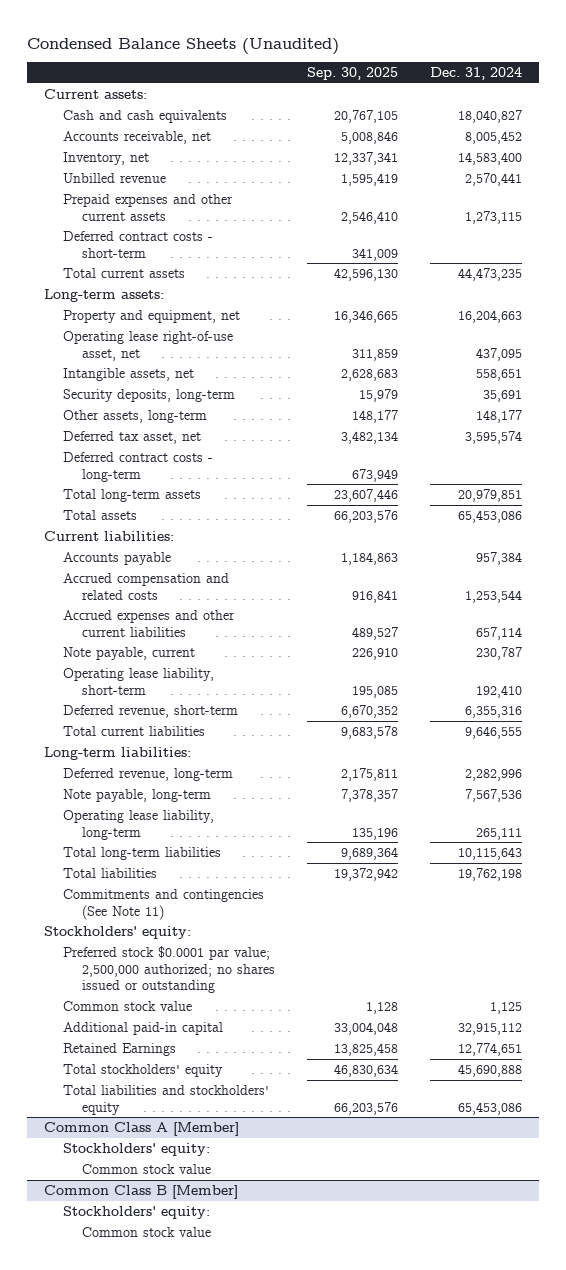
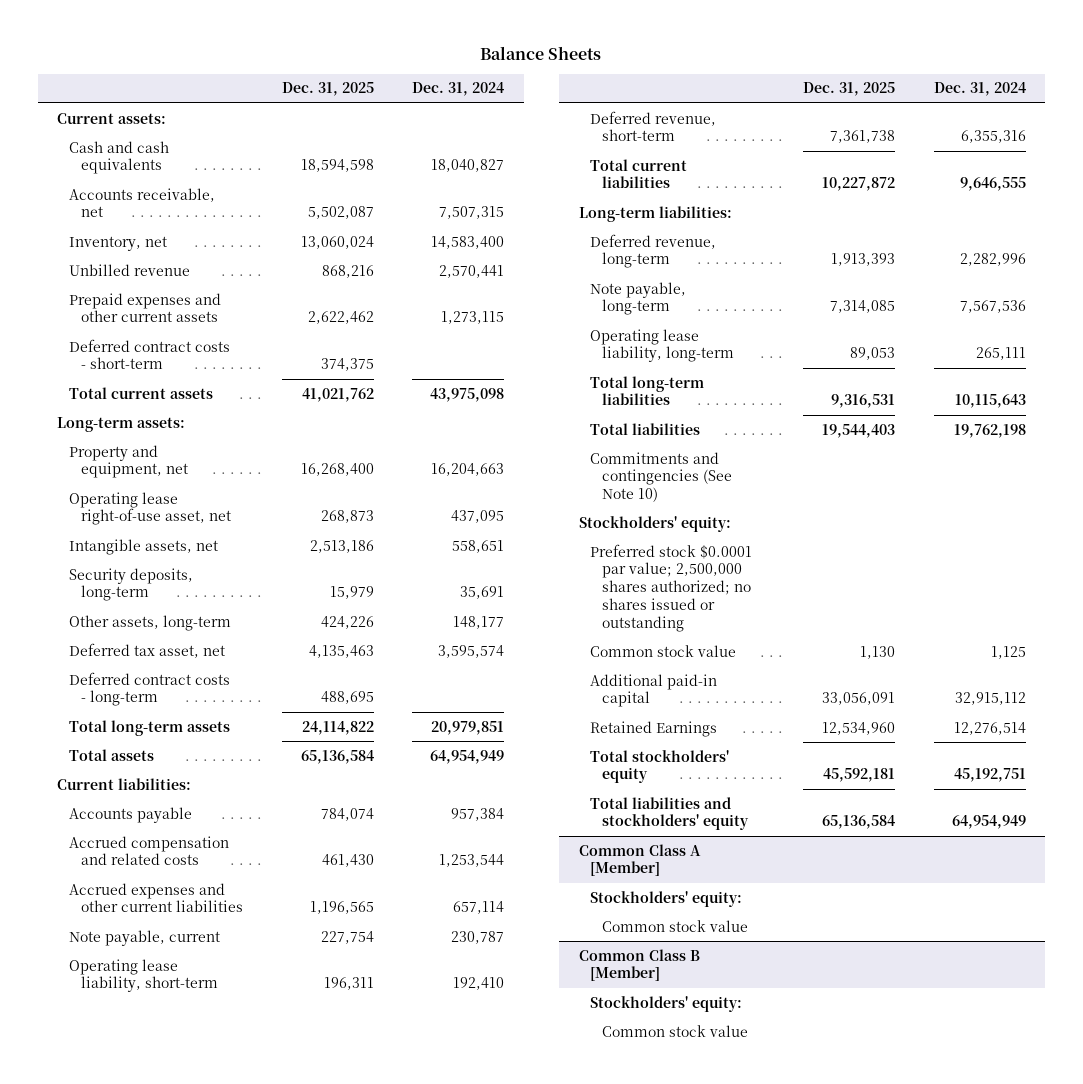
- Condensed Balance Sheets (Unaudited)
+ Balance Sheets
- | Sep. 30, 2025 | Dec. 31, 2024
+ | Dec. 31, 2025 | Dec. 31, 2024
- Accounts receivable, net | 5,008,846 | 8,005,452
+ Accounts receivable, net | 5,502,087 | 7,507,315
- Total current assets | 42,596,130 | 44,473,235
+ Total current assets | 41,021,762 | 43,975,098
- Total assets | 66,203,576 | 65,453,086
+ Total assets | 65,136,584 | 64,954,949
- Commitments and contingencies (See Note 11)
+ Commitments and contingencies (See Note 10)
- Preferred stock $0.0001 par value; 2,500,000 authorized; no shares issued or outstanding
+ Preferred stock $0.0001 par value; 2,500,000 shares authorized; no shares issued or outstanding
- Retained Earnings | 13,825,458 | 12,774,651
- Total stockholders' equity | 46,830,634 | 45,690,888
- Total liabilities and stockholders' equity | 66,203,576 | 65,453,086
+ Retained Earnings | 12,534,960 | 12,276,514
+ Total stockholders' equity | 45,592,181 | 45,192,751
+ Total liabilities and stockholders' equity | 65,136,584 | 64,954,949

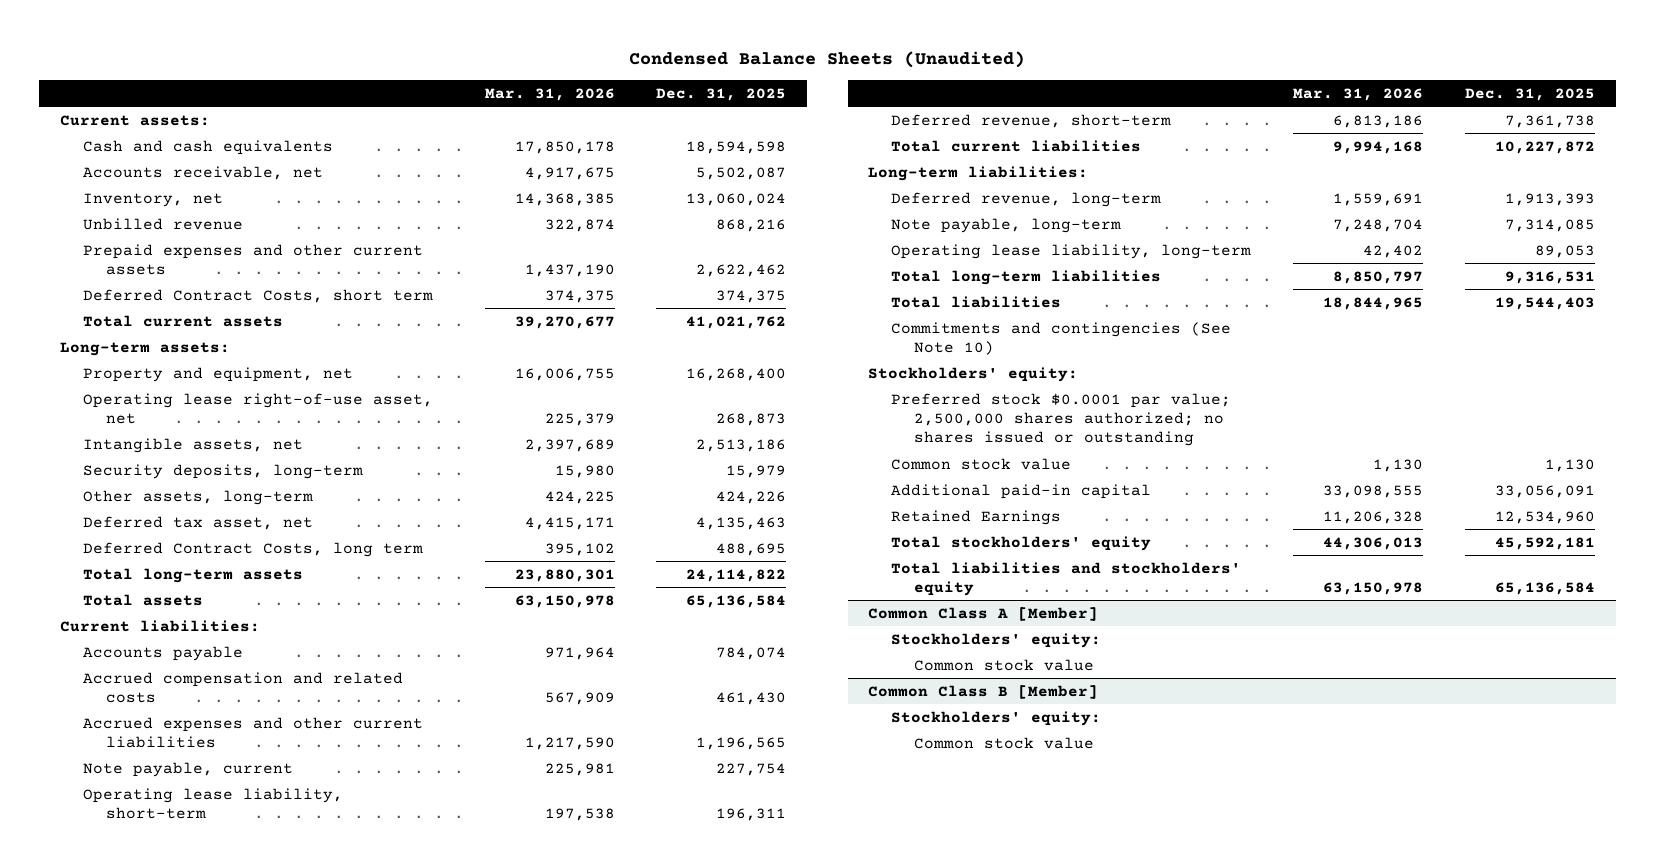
- Balance Sheets
+ Condensed Balance Sheets (Unaudited)
- | Dec. 31, 2025 | Dec. 31, 2024
+ | Mar. 31, 2026 | Dec. 31, 2025
- Deferred contract costs - short-term | 374,375 |
+ Deferred Contract Costs, short term | 374,375 | 374,375
- Deferred contract costs - long-term | 488,695 |
+ Deferred Contract Costs, long term | 395,102 | 488,695

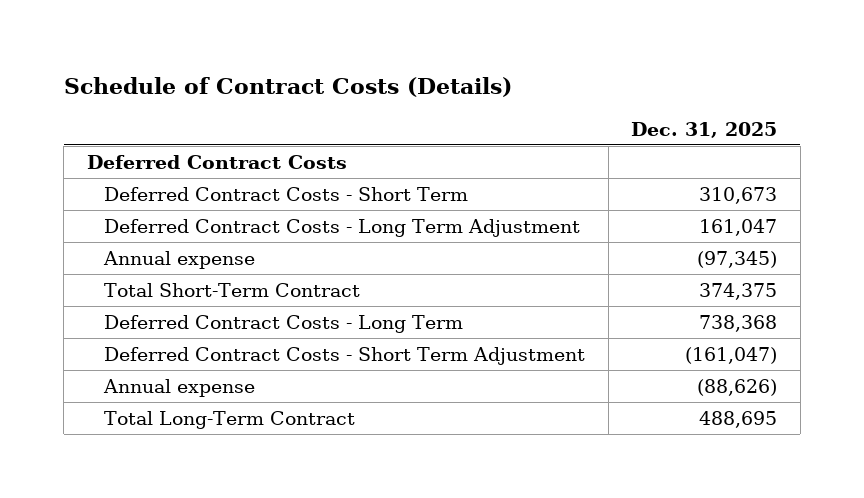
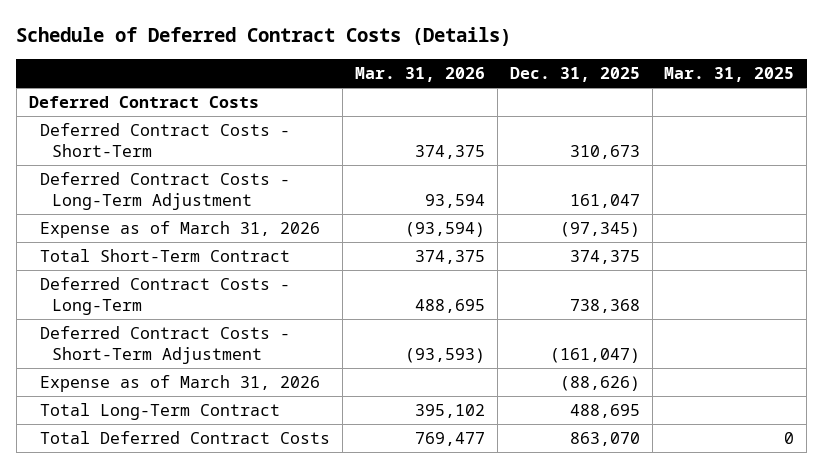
- Schedule of Contract Costs (Details)
+ Schedule of Deferred Contract Costs (Details)
- | Dec. 31, 2025
+ | Mar. 31, 2026 | Dec. 31, 2025 | Mar. 31, 2025
- Deferred Contract Costs - Short Term | 310,673
- Deferred Contract Costs - Long Term Adjustment | 161,047
- Annual expense | (97,345)
+ Deferred Contract Costs - Short-Term | 374,375 | 310,673 |
+ Deferred Contract Costs - Long-Term Adjustment | 93,594 | 161,047 |
+ Expense as of March 31, 2026 | (93,594) | (97,345) |
- Deferred Contract Costs - Long Term | 738,368
- Deferred Contract Costs - Short Term Adjustment | (161,047)
- Annual expense | (88,626)
+ Deferred Contract Costs - Long-Term | 488,695 | 738,368 |
+ Deferred Contract Costs - Short-Term Adjustment | (93,593) | (161,047) |
+ Expense as of March 31, 2026 | | (88,626) |
+ Total Deferred Contract Costs | 769,477 | 863,070 | 0

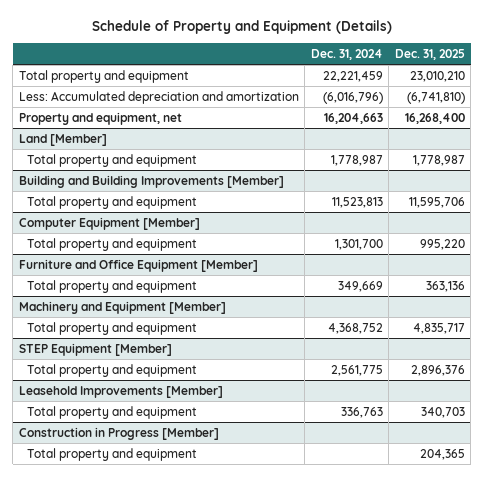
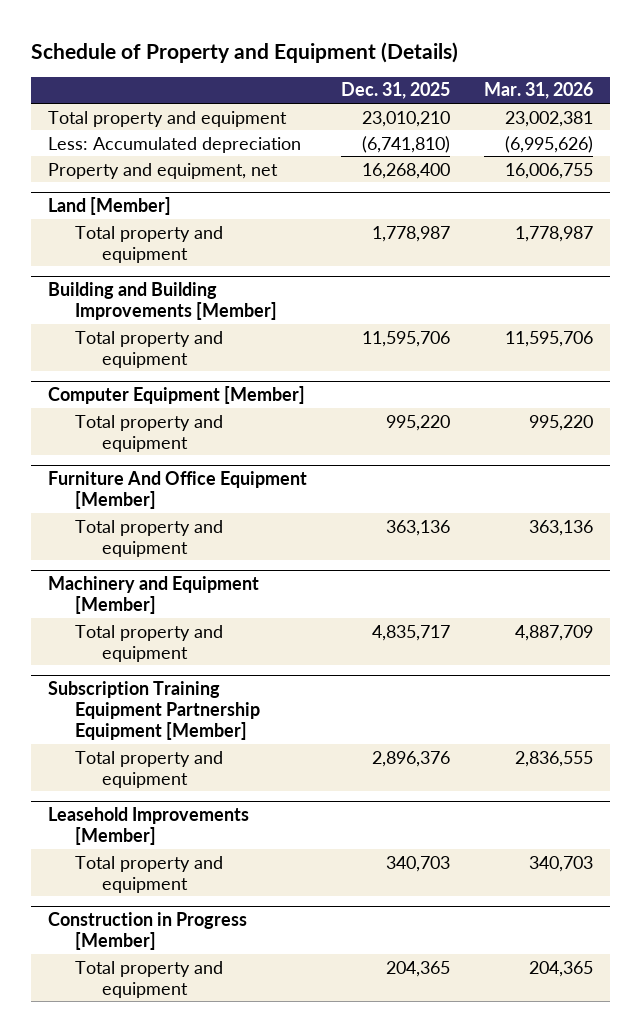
- | Dec. 31, 2024 | Dec. 31, 2025
+ | Dec. 31, 2025 | Mar. 31, 2026
- Less: Accumulated depreciation and amortization | (6,016,796) | (6,741,810)
+ Less: Accumulated depreciation | (6,741,810) | (6,995,626)
- Furniture and Office Equipment [Member]
+ Furniture And Office Equipment [Member]
- STEP Equipment [Member]
+ Subscription Training Equipment Partnership Equipment [Member]

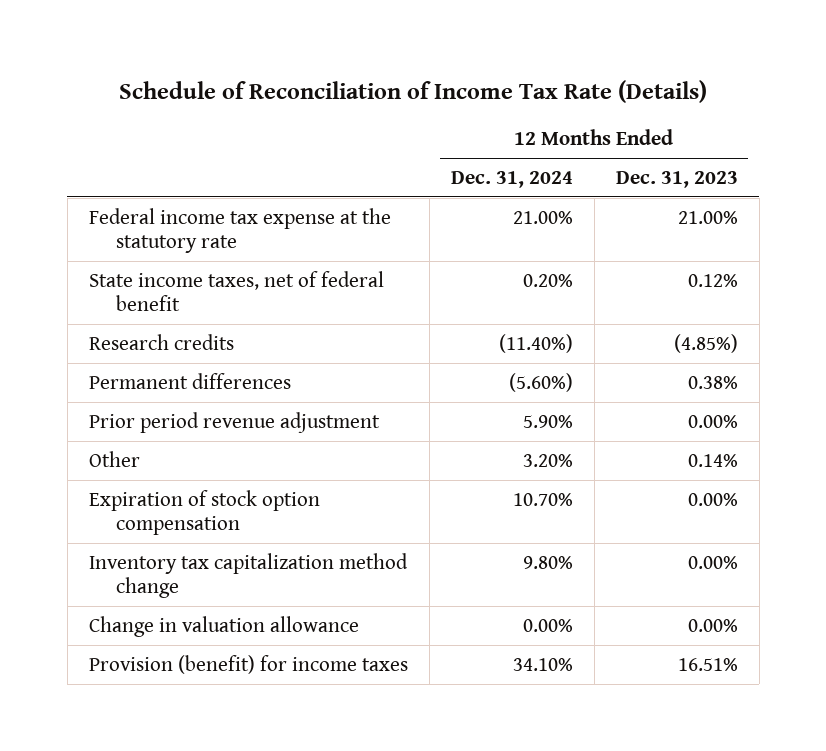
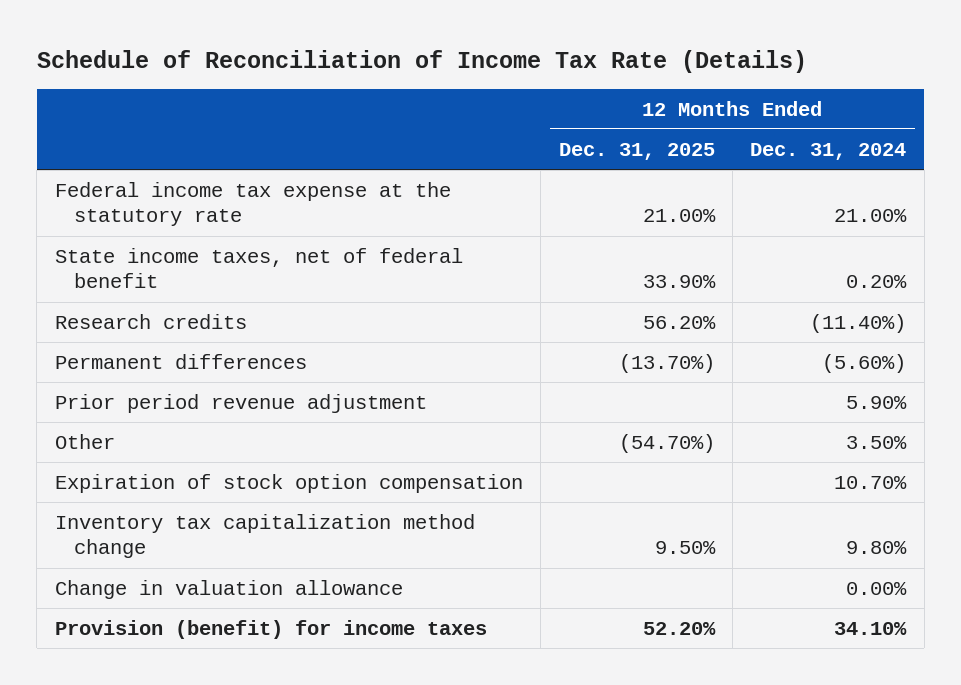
- | 12 Months Ended Dec. 31, 2024 | 12 Months Ended Dec. 31, 2023
+ | 12 Months Ended Dec. 31, 2025 | 12 Months Ended Dec. 31, 2024
- Other | 3.20% | 0.14%
+ Other | (54.70%) | 3.50%

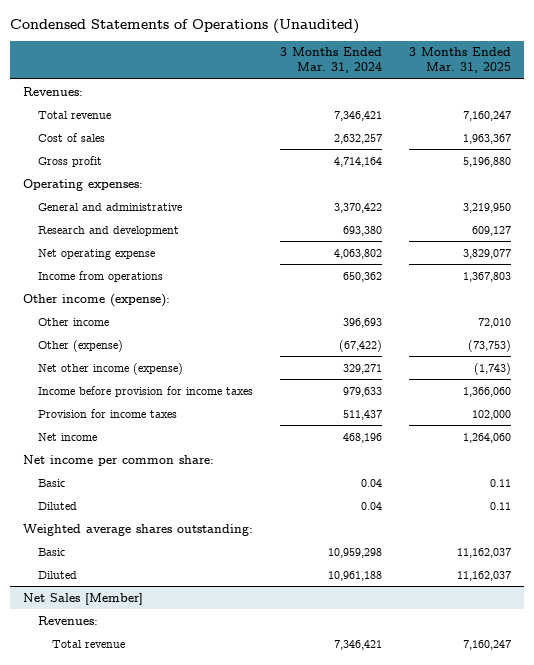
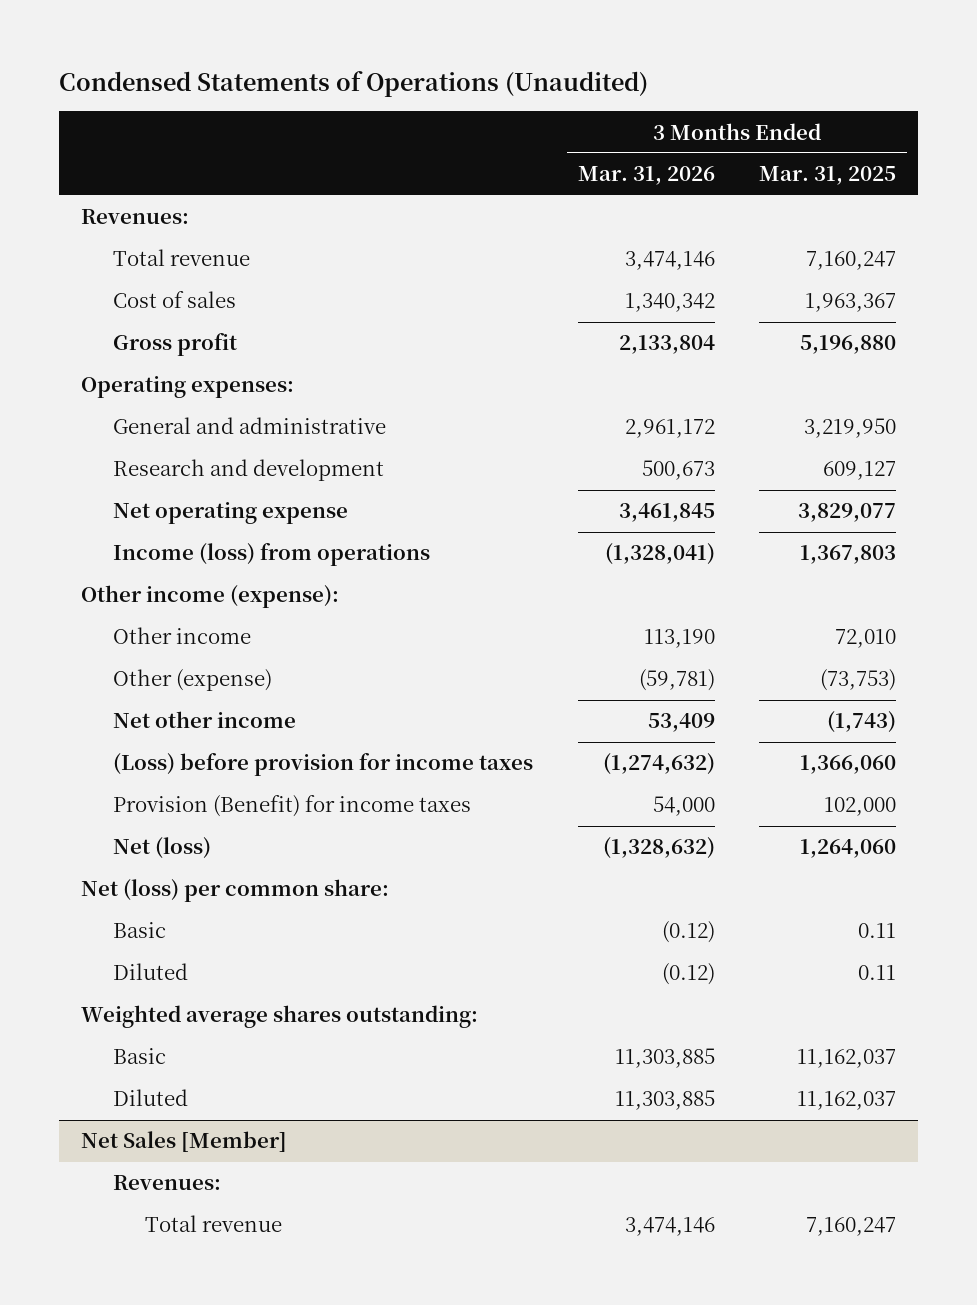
- | 3 Months Ended Mar. 31, 2024 | 3 Months Ended Mar. 31, 2025
+ | 3 Months Ended Mar. 31, 2026 | 3 Months Ended Mar. 31, 2025
- Income from operations | 650,362 | 1,367,803
+ Income (loss) from operations | (1,328,041) | 1,367,803
- Net other income (expense) | 329,271 | (1,743)
- Income before provision for income taxes | 979,633 | 1,366,060
- Provision for income taxes | 511,437 | 102,000
- Net income | 468,196 | 1,264,060
- Net income per common share:
+ Net other income | 53,409 | (1,743)
+ (Loss) before provision for income taxes | (1,274,632) | 1,366,060
+ Provision (Benefit) for income taxes | 54,000 | 102,000
+ Net (loss) | (1,328,632) | 1,264,060
+ Net (loss) per common share:

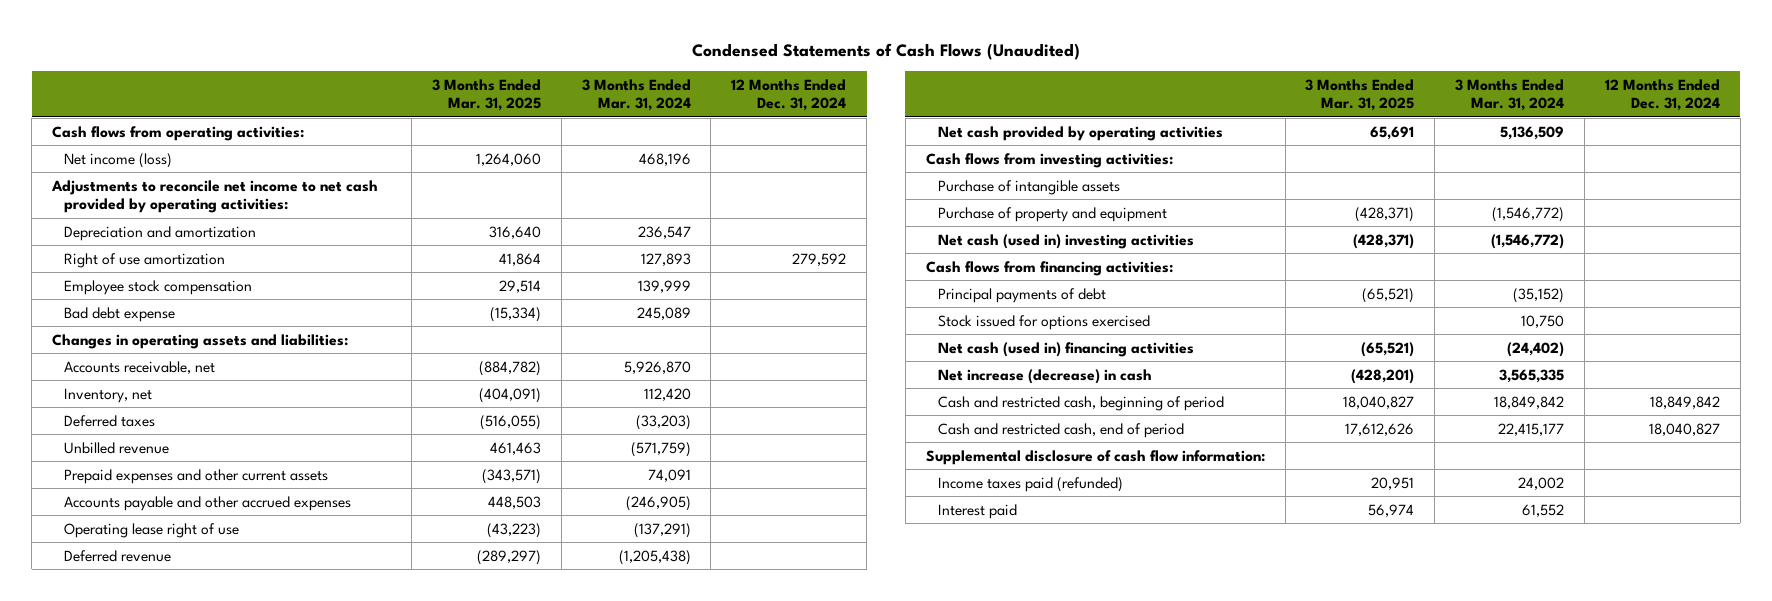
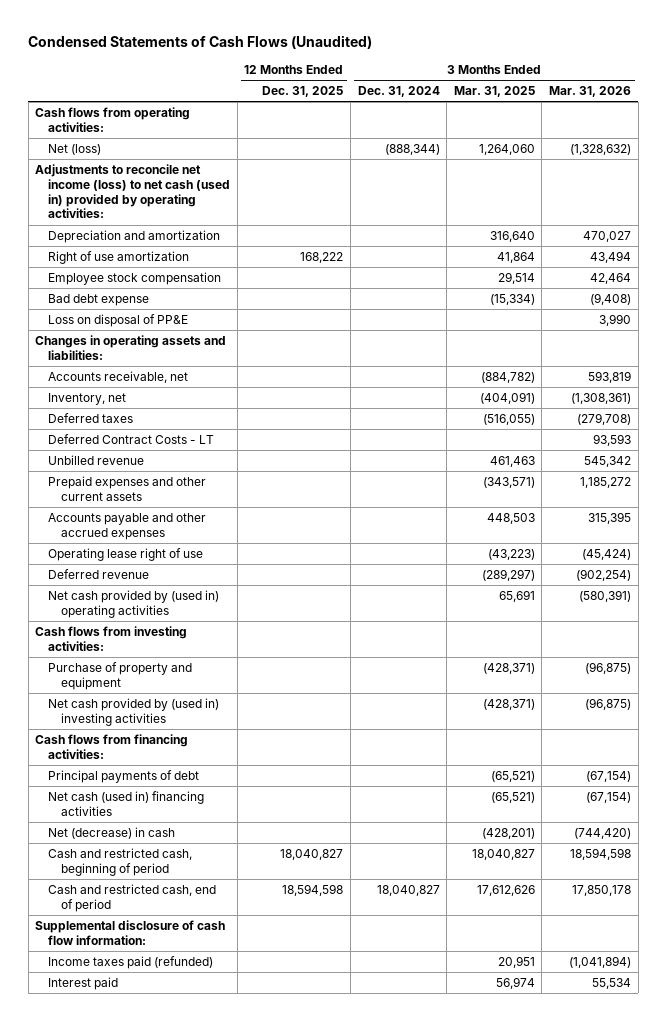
- | 3 Months Ended Mar. 31, 2025 | 3 Months Ended Mar. 31, 2024 | 12 Months Ended Dec. 31, 2024
+ | 12 Months Ended Dec. 31, 2025 | 3 Months Ended Dec. 31, 2024 | 3 Months Ended Mar. 31, 2025 | 3 Months Ended Mar. 31, 2026
- Net income (loss) | 1,264,060 | 468,196 |
- Adjustments to reconcile net income to net cash provided by operating activities:
+ Net (loss) | | (888,344) | 1,264,060 | (1,328,632)
+ Adjustments to reconcile net income (loss) to net cash (used in) provided by operating activities:
+ Loss on disposal of PP&E | | | | 3,990
+ Deferred Contract Costs - LT | | | | 93,593
- Net cash provided by operating activities | 65,691 | 5,136,509 |
+ Net cash provided by (used in) operating activities | | | 65,691 | (580,391)
- Purchase of intangible assets
- Net cash (used in) investing activities | (428,371) | (1,546,772) |
+ Net cash provided by (used in) investing activities | | | (428,371) | (96,875)
- Stock issued for options exercised | | 10,750 |
- Net increase (decrease) in cash | (428,201) | 3,565,335 |
+ Net (decrease) in cash | | | (428,201) | (744,420)

